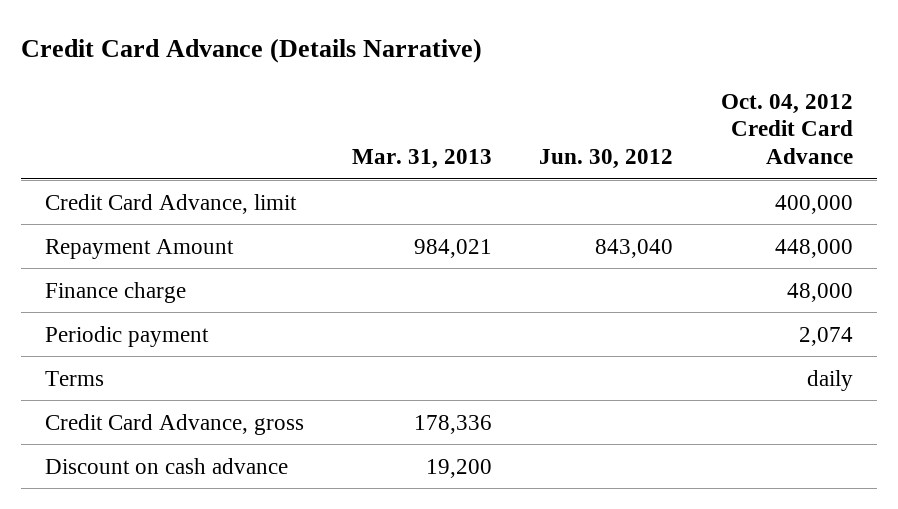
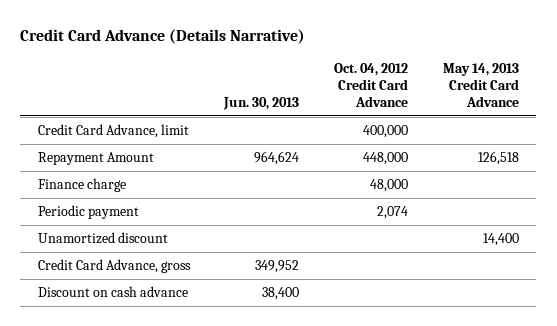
- | Mar. 31, 2013 | Jun. 30, 2012 | Oct. 04, 2012 Credit Card Advance
+ | Jun. 30, 2013 | Oct. 04, 2012 Credit Card Advance | May 14, 2013 Credit Card Advance
- Terms | | | daily
+ Unamortized discount | | | 14,400

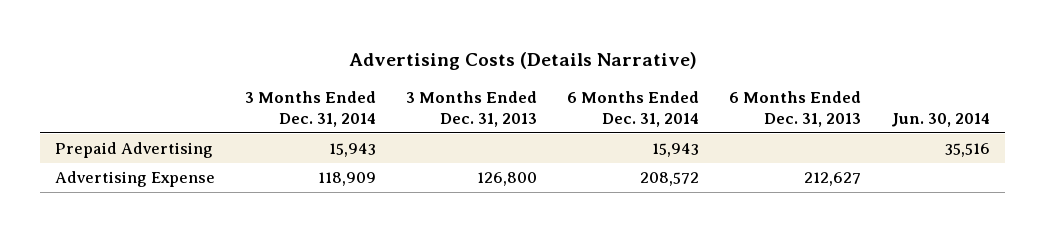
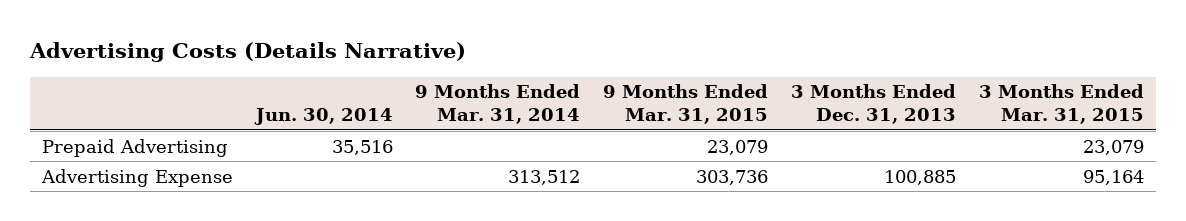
- | 3 Months Ended Dec. 31, 2014 | 3 Months Ended Dec. 31, 2013 | 6 Months Ended Dec. 31, 2014 | 6 Months Ended Dec. 31, 2013 | Jun. 30, 2014
+ | Jun. 30, 2014 | 9 Months Ended Mar. 31, 2014 | 9 Months Ended Mar. 31, 2015 | 3 Months Ended Dec. 31, 2013 | 3 Months Ended Mar. 31, 2015
- Advertising Expense | 118,909 | 126,800 | 208,572 | 212,627 |
+ Advertising Expense | | 313,512 | 303,736 | 100,885 | 95,164

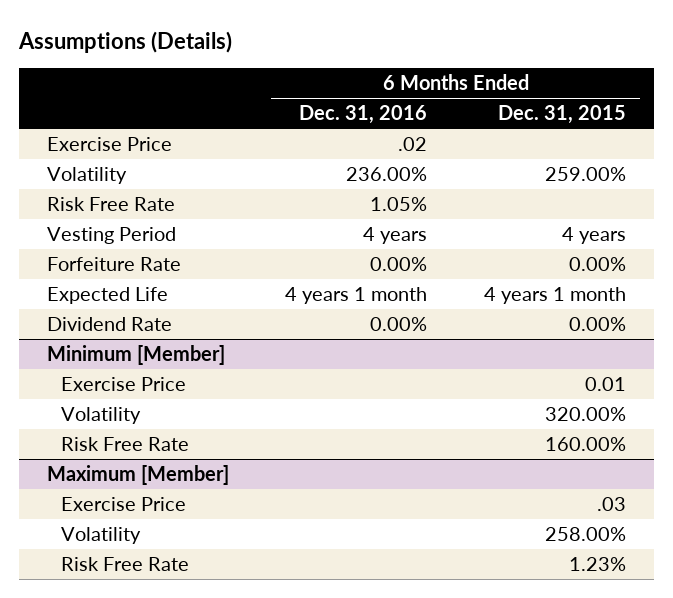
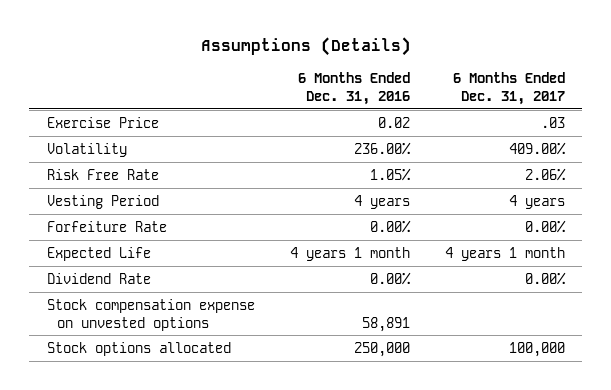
- | 6 Months Ended Dec. 31, 2016 | 6 Months Ended Dec. 31, 2015
+ | 6 Months Ended Dec. 31, 2016 | 6 Months Ended Dec. 31, 2017
- Exercise Price | .02 |
+ Exercise Price | 0.02 | .03
- Minimum [Member]
- Exercise Price | | 0.01
- Volatility | | 320.00%
- Risk Free Rate | | 160.00%
- Maximum [Member]
- Exercise Price | | .03
- Volatility | | 258.00%
- Risk Free Rate | | 1.23%
+ Stock compensation expense on unvested options | 58,891 |
+ Stock options allocated | 250,000 | 100,000

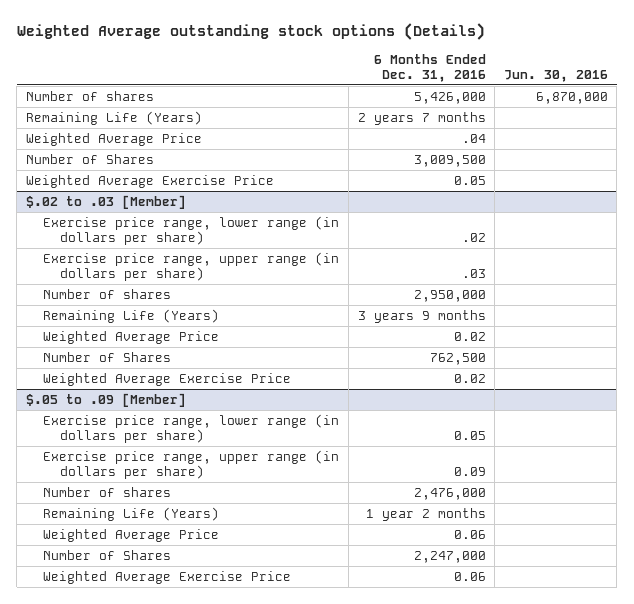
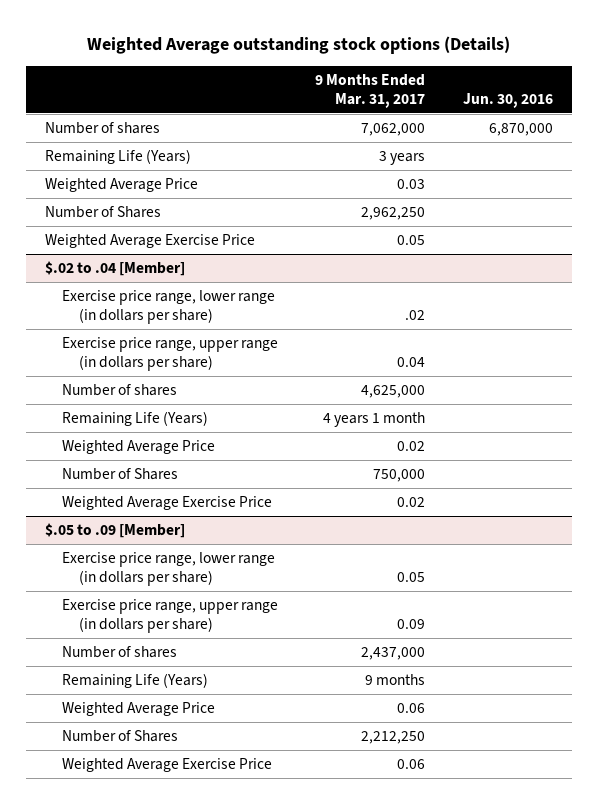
- | 6 Months Ended Dec. 31, 2016 | Jun. 30, 2016
+ | 9 Months Ended Mar. 31, 2017 | Jun. 30, 2016
- $.02 to .03 [Member]
+ $.02 to .04 [Member]

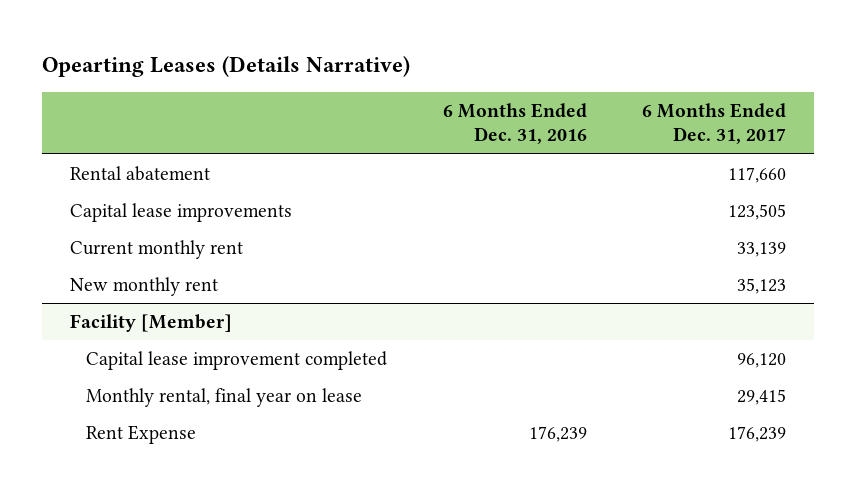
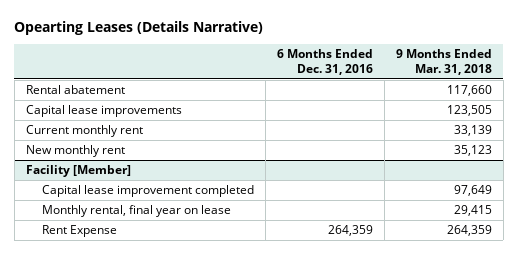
- | 6 Months Ended Dec. 31, 2016 | 6 Months Ended Dec. 31, 2017
+ | 6 Months Ended Dec. 31, 2016 | 9 Months Ended Mar. 31, 2018
@ Facility [Member]
- Rent Expense | 176,239 | 176,239
+ Rent Expense | 264,359 | 264,359

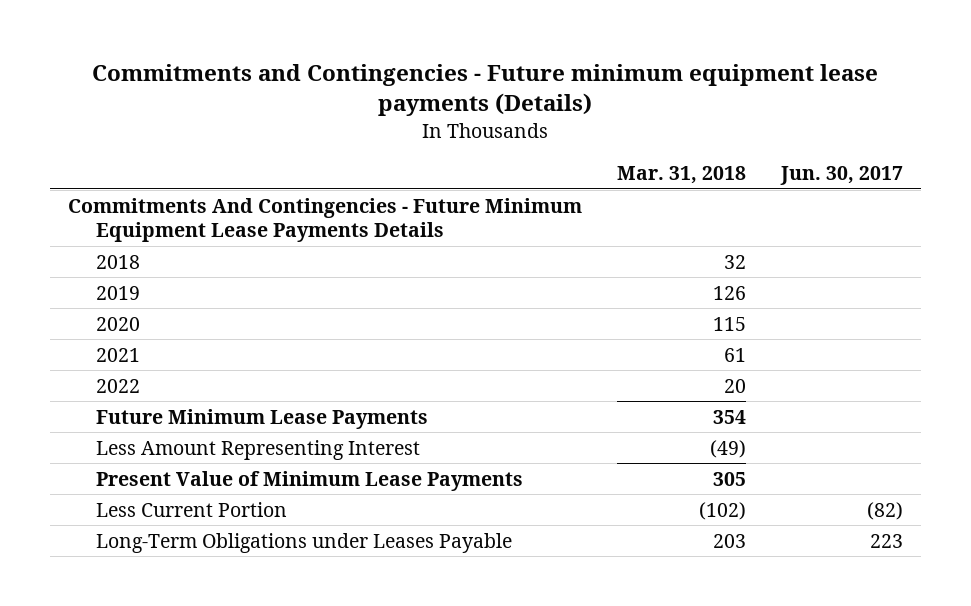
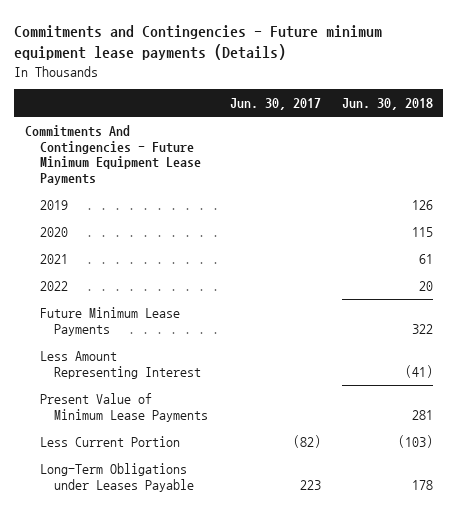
- | Mar. 31, 2018 | Jun. 30, 2017
+ | Jun. 30, 2017 | Jun. 30, 2018
- Commitments And Contingencies - Future Minimum Equipment Lease Payments Details
- 2018 | 32 |
+ Commitments And Contingencies - Future Minimum Equipment Lease Payments

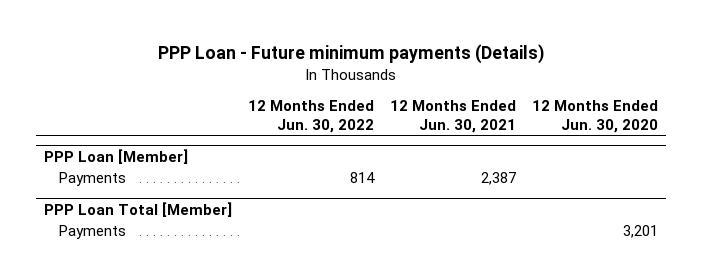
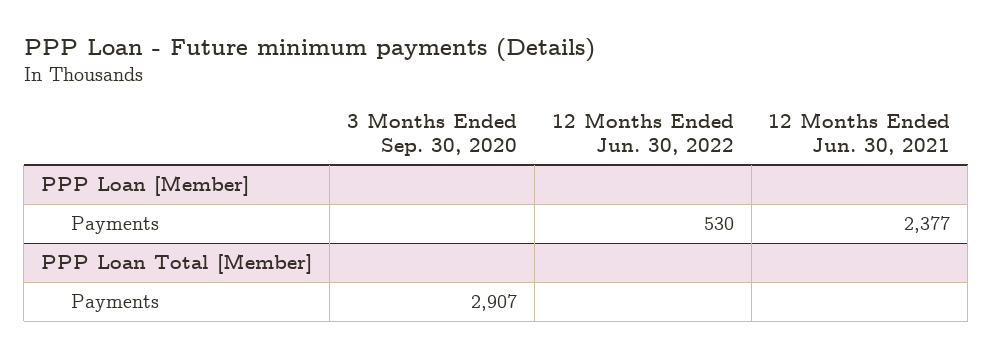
- | 12 Months Ended Jun. 30, 2022 | 12 Months Ended Jun. 30, 2021 | 12 Months Ended Jun. 30, 2020
+ | 3 Months Ended Sep. 30, 2020 | 12 Months Ended Jun. 30, 2022 | 12 Months Ended Jun. 30, 2021
@ PPP Loan [Member]
- Payments | 814 | 2,387 |
+ Payments | | 530 | 2,377

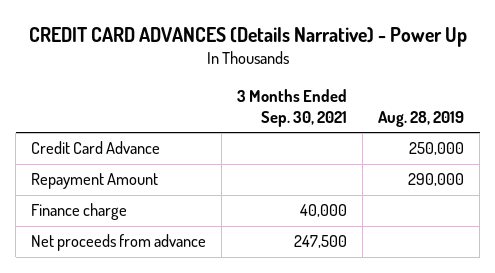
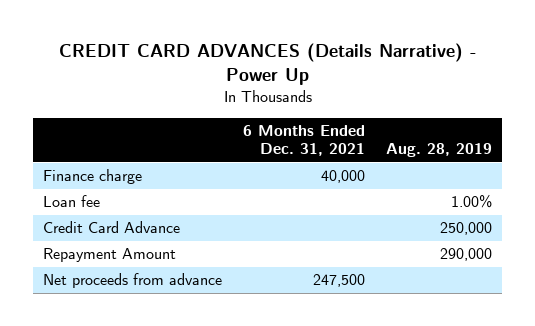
- | 3 Months Ended Sep. 30, 2021 | Aug. 28, 2019
+ | 6 Months Ended Dec. 31, 2021 | Aug. 28, 2019
moved up: Finance charge | 40,000 |
+ Loan fee | | 1.00%

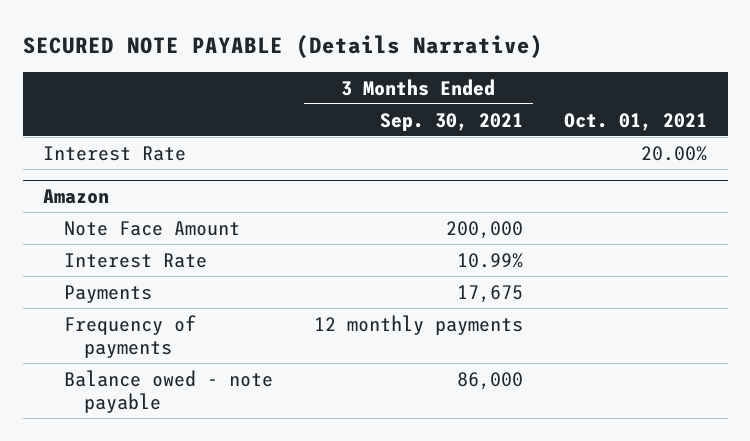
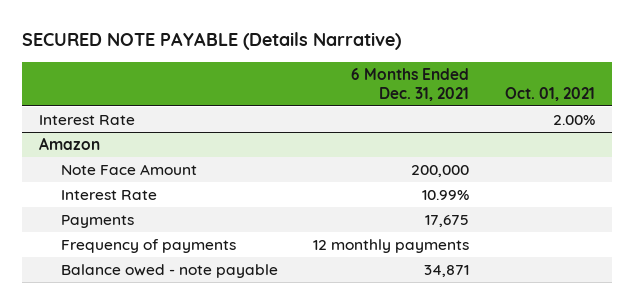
- | 3 Months Ended Sep. 30, 2021 | Oct. 01, 2021
+ | 6 Months Ended Dec. 31, 2021 | Oct. 01, 2021
- Interest Rate | | 20.00%
+ Interest Rate | | 2.00%

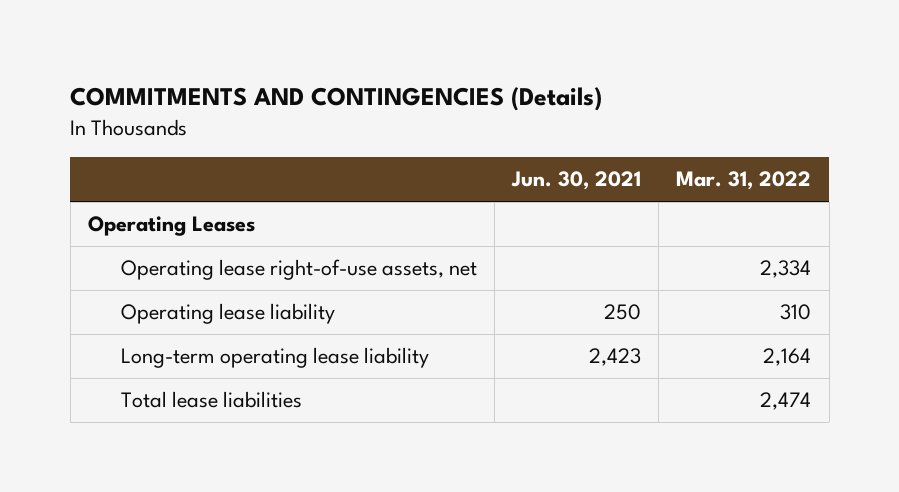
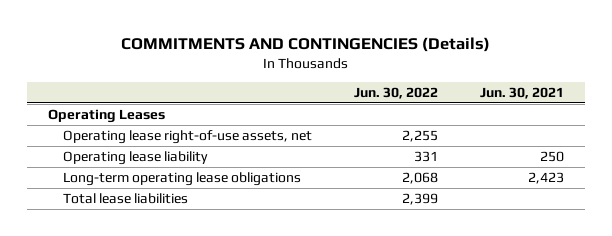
- | Jun. 30, 2021 | Mar. 31, 2022
+ | Jun. 30, 2022 | Jun. 30, 2021
- Long-term operating lease liability | 2,423 | 2,164
+ Long-term operating lease obligations | 2,068 | 2,423

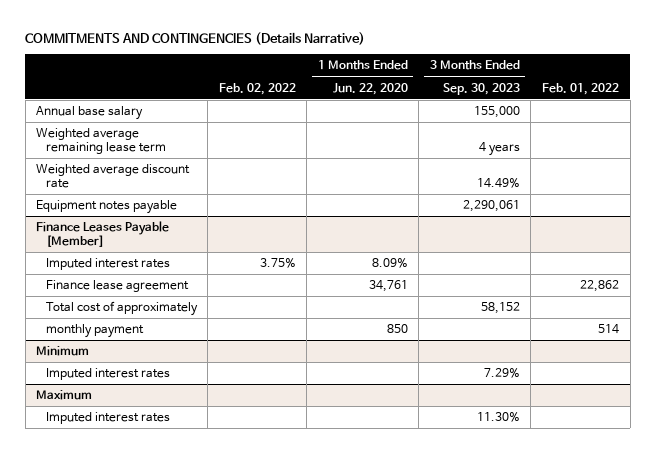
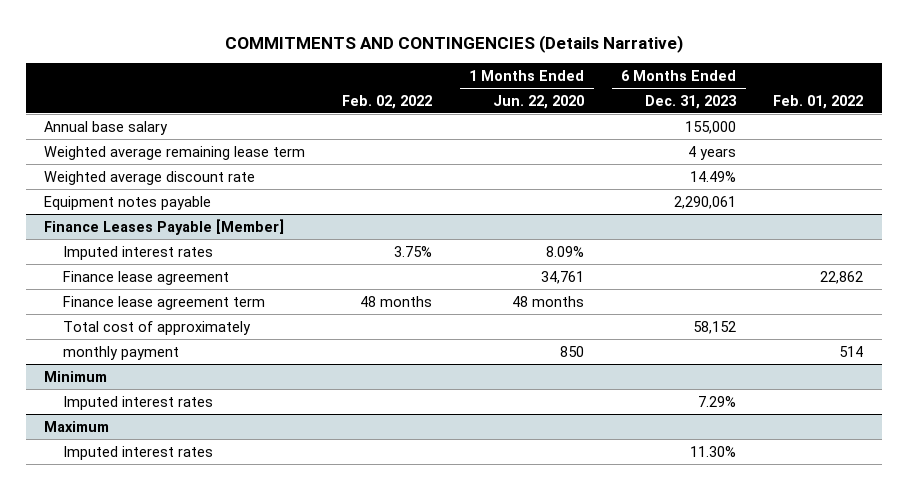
- | Feb. 02, 2022 | 1 Months Ended Jun. 22, 2020 | 3 Months Ended Sep. 30, 2023 | Feb. 01, 2022
+ | Feb. 02, 2022 | 1 Months Ended Jun. 22, 2020 | 6 Months Ended Dec. 31, 2023 | Feb. 01, 2022
@ Finance Leases Payable [Member]
+ Finance lease agreement term | 48 months | 48 months | |

